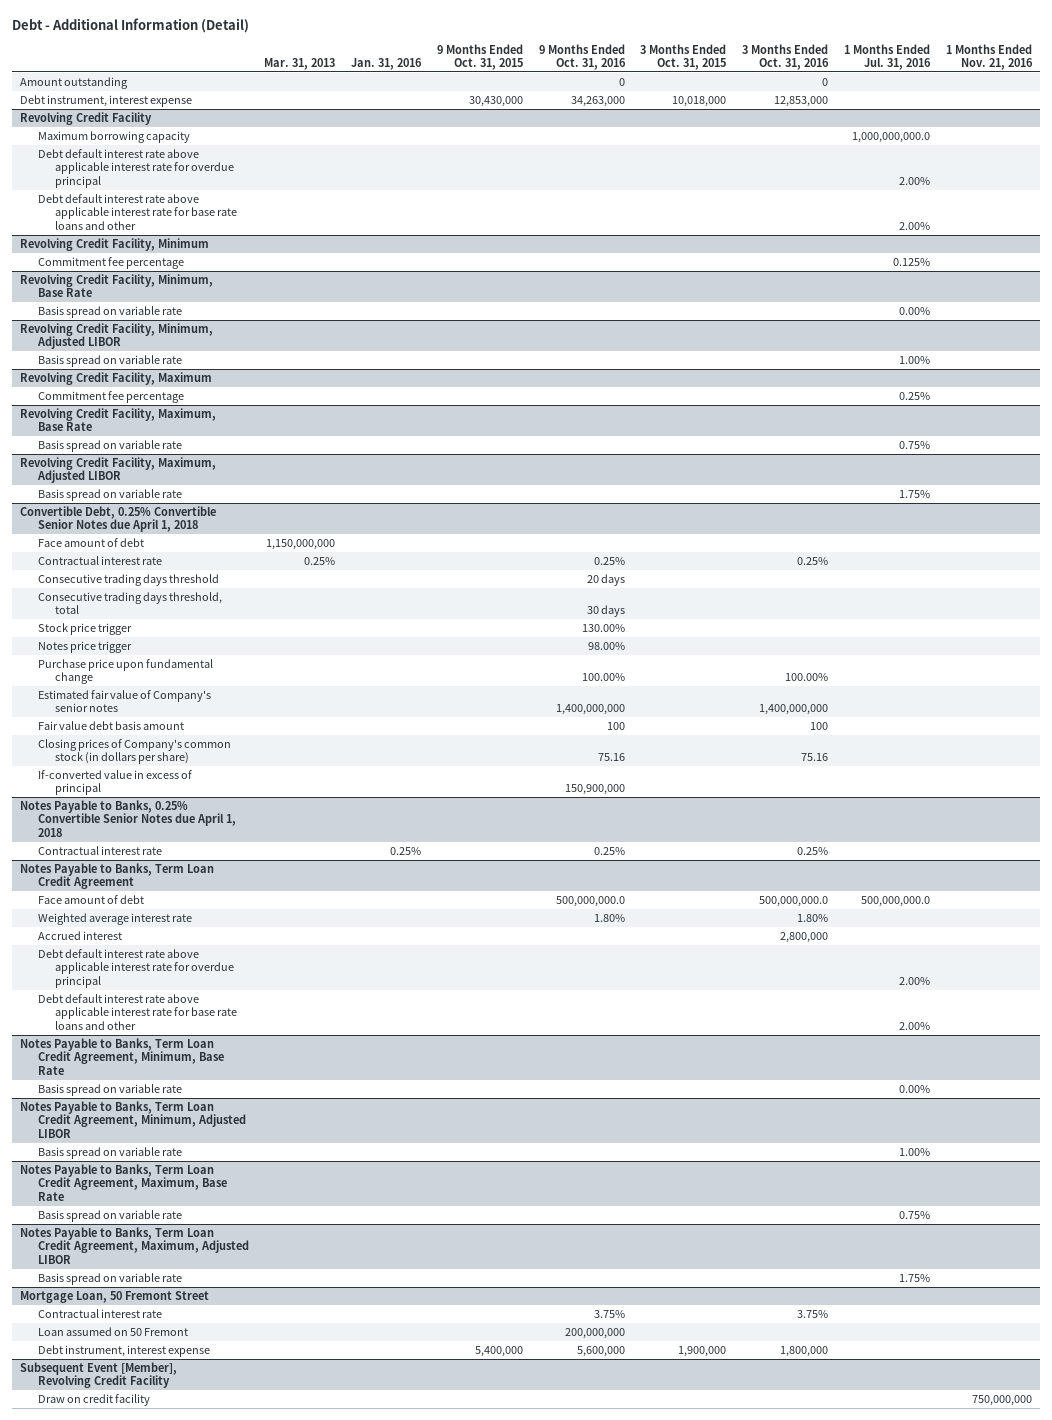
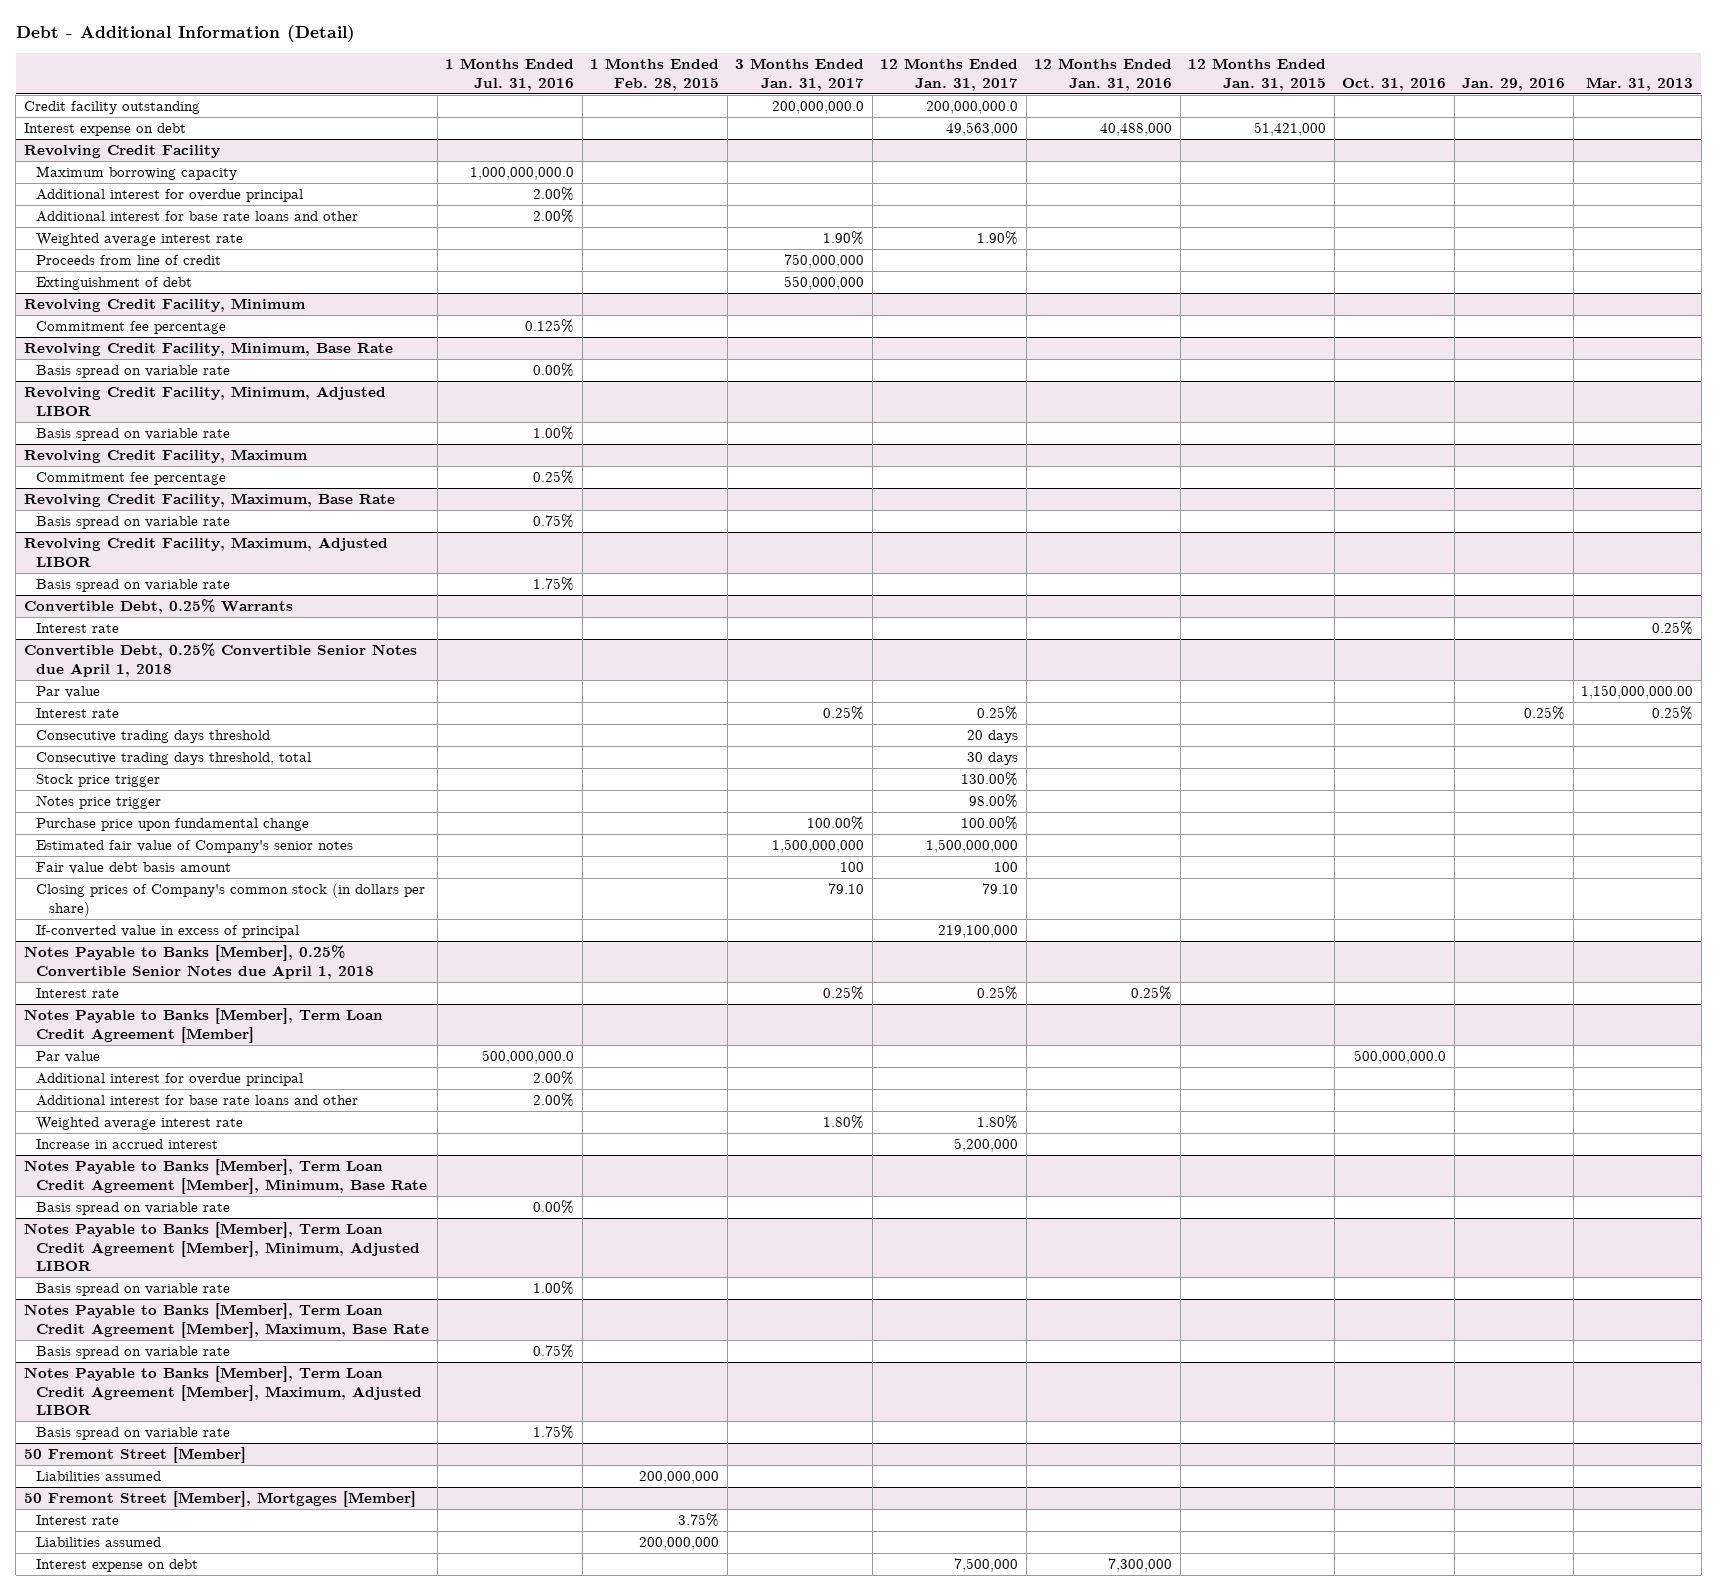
- | Mar. 31, 2013 | Jan. 31, 2016 | 9 Months Ended Oct. 31, 2015 | 9 Months Ended Oct. 31, 2016 | 3 Months Ended Oct. 31, 2015 | 3 Months Ended Oct. 31, 2016 | 1 Months Ended Jul. 31, 2016 | 1 Months Ended Nov. 21, 2016
+ | 1 Months Ended Jul. 31, 2016 | 1 Months Ended Feb. 28, 2015 | 3 Months Ended Jan. 31, 2017 | 12 Months Ended Jan. 31, 2017 | 12 Months Ended Jan. 31, 2016 | 12 Months Ended Jan. 31, 2015 | Oct. 31, 2016 | Jan. 29, 2016 | Mar. 31, 2013
- Amount outstanding | | | | 0 | | 0 | |
- Debt instrument, interest expense | | | 30,430,000 | 34,263,000 | 10,018,000 | 12,853,000 | |
+ Credit facility outstanding | | | 200,000,000.0 | 200,000,000.0 | | | | |
+ Interest expense on debt | | | | 49,563,000 | 40,488,000 | 51,421,000 | | |
@ Revolving Credit Facility
- Debt default interest rate above applicable interest rate for overdue principal | | | | | | | 2.00% |
- Debt default interest rate above applicable interest rate for base rate loans and other | | | | | | | 2.00% |
+ Additional interest for overdue principal | 2.00% | | | | | | | |
+ Additional interest for base rate loans and other | 2.00% | | | | | | | |
+ Weighted average interest rate | | | 1.90% | 1.90% | | | | |
+ Proceeds from line of credit | | | 750,000,000 | | | | | |
+ Extinguishment of debt | | | 550,000,000 | | | | | |
+ Convertible Debt, 0.25% Warrants
+ Interest rate | | | | | | | | | 0.25%
@ Convertible Debt, 0.25% Convertible Senior Notes due April 1, 2018
- Face amount of debt | 1,150,000,000 | | | | | | |
- Contractual interest rate | 0.25% | | | 0.25% | | 0.25% | |
+ Par value | | | | | | | | | 1,150,000,000.00
+ Interest rate | | | 0.25% | 0.25% | | | | 0.25% | 0.25%
- Notes Payable to Banks, 0.25% Convertible Senior Notes due April 1, 2018
- Contractual interest rate | | 0.25% | | 0.25% | | 0.25% | |
- Notes Payable to Banks, Term Loan Credit Agreement
- Face amount of debt | | | | 500,000,000.0 | | 500,000,000.0 | 500,000,000.0 |
+ Notes Payable to Banks [Member], 0.25% Convertible Senior Notes due April 1, 2018
+ Interest rate | | | 0.25% | 0.25% | 0.25% | | | |
+ Notes Payable to Banks [Member], Term Loan Credit Agreement [Member]
+ Par value | 500,000,000.0 | | | | | | 500,000,000.0 | |
+ Additional interest for overdue principal | 2.00% | | | | | | | |
+ Additional interest for base rate loans and other | 2.00% | | | | | | | |
- Accrued interest | | | | | | 2,800,000 | |
- Debt default interest rate above applicable interest rate for overdue principal | | | | | | | 2.00% |
- Debt default interest rate above applicable interest rate for base rate loans and other | | | | | | | 2.00% |
- Notes Payable to Banks, Term Loan Credit Agreement, Minimum, Base Rate
+ Increase in accrued interest | | | | 5,200,000 | | | | |
+ Notes Payable to Banks [Member], Term Loan Credit Agreement [Member], Minimum, Base Rate
- Notes Payable to Banks, Term Loan Credit Agreement, Minimum, Adjusted LIBOR
+ Notes Payable to Banks [Member], Term Loan Credit Agreement [Member], Minimum, Adjusted LIBOR
- Notes Payable to Banks, Term Loan Credit Agreement, Maximum, Base Rate
+ Notes Payable to Banks [Member], Term Loan Credit Agreement [Member], Maximum, Base Rate
- Notes Payable to Banks, Term Loan Credit Agreement, Maximum, Adjusted LIBOR
+ Notes Payable to Banks [Member], Term Loan Credit Agreement [Member], Maximum, Adjusted LIBOR
- Mortgage Loan, 50 Fremont Street
- Contractual interest rate | | | | 3.75% | | 3.75% | |
- Loan assumed on 50 Fremont | | | | 200,000,000 | | | |
- Debt instrument, interest expense | | | 5,400,000 | 5,600,000 | 1,900,000 | 1,800,000 | |
- Subsequent Event [Member], Revolving Credit Facility
- Draw on credit facility | | | | | | | | 750,000,000
+ 50 Fremont Street [Member]
+ Liabilities assumed | | 200,000,000 | | | | | | |
+ 50 Fremont Street [Member], Mortgages [Member]
+ Interest rate | | 3.75% | | | | | | |
+ Liabilities assumed | | 200,000,000 | | | | | | |
+ Interest expense on debt | | | | 7,500,000 | 7,300,000 | | | |

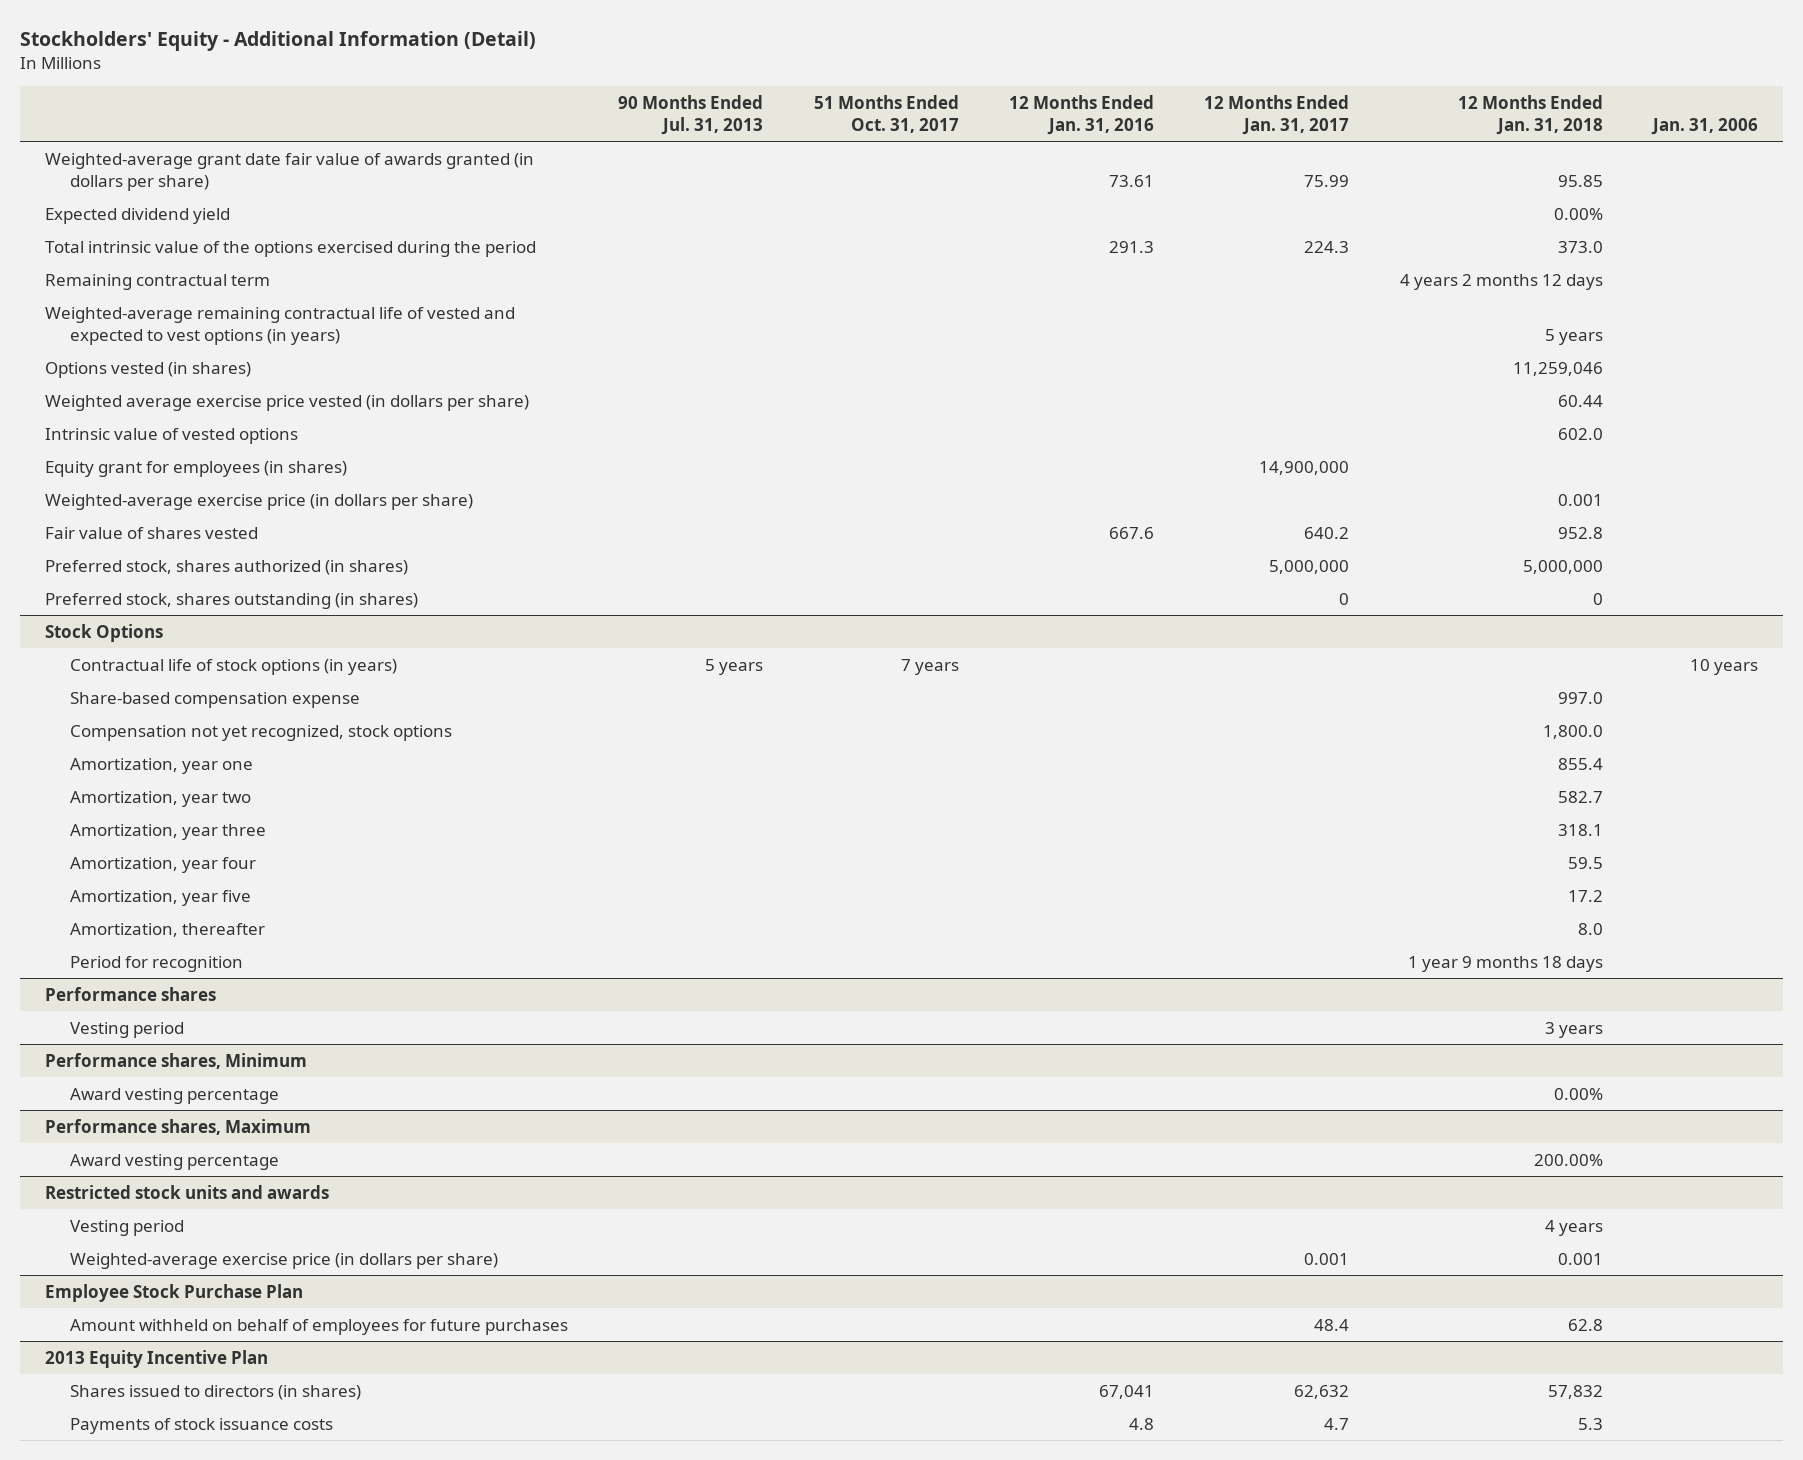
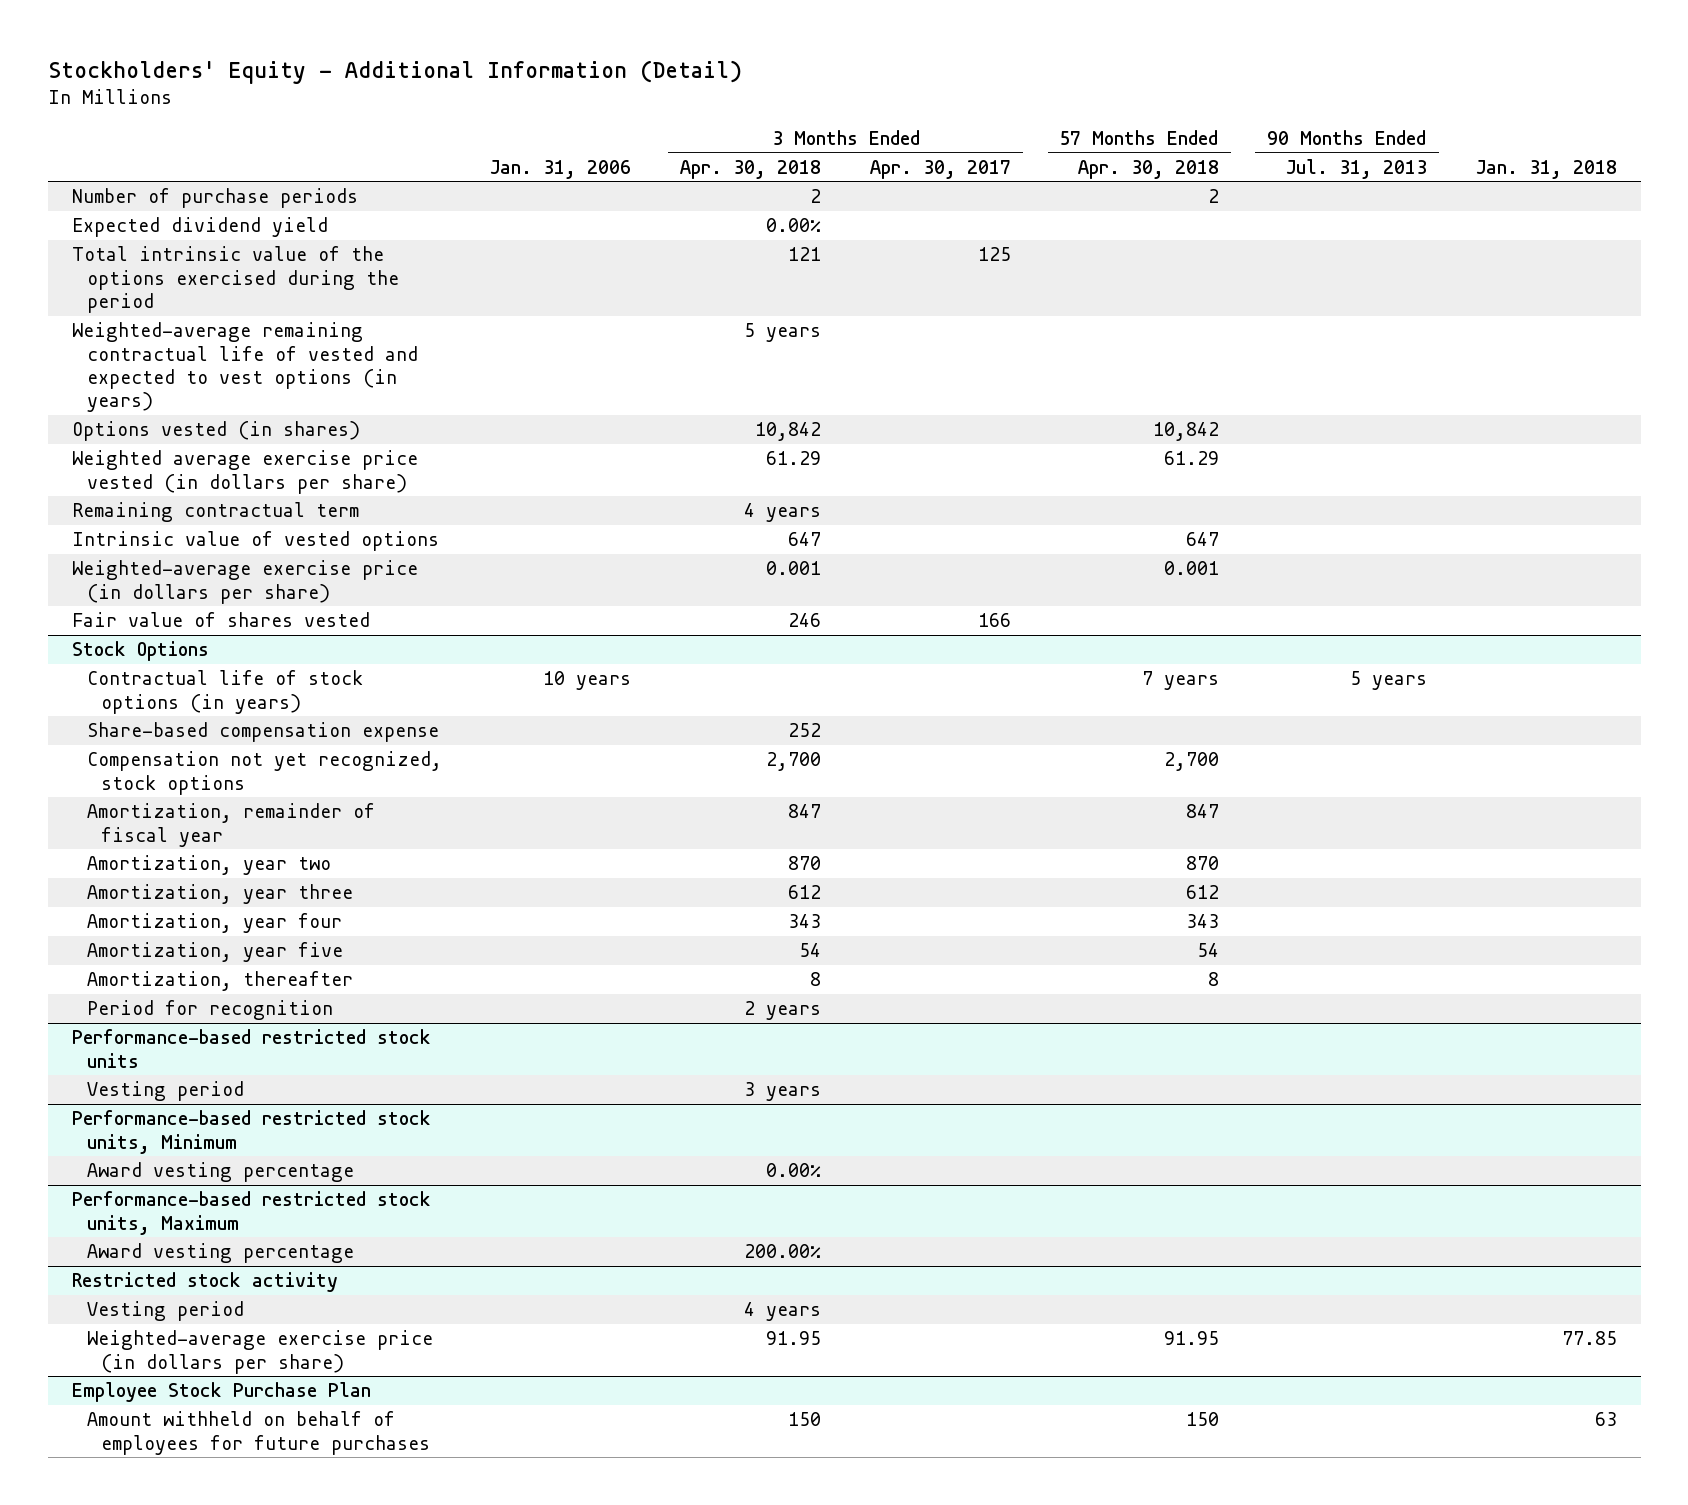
- | 90 Months Ended Jul. 31, 2013 | 51 Months Ended Oct. 31, 2017 | 12 Months Ended Jan. 31, 2016 | 12 Months Ended Jan. 31, 2017 | 12 Months Ended Jan. 31, 2018 | Jan. 31, 2006
+ | Jan. 31, 2006 | 3 Months Ended Apr. 30, 2018 | 3 Months Ended Apr. 30, 2017 | 57 Months Ended Apr. 30, 2018 | 90 Months Ended Jul. 31, 2013 | Jan. 31, 2018
- Weighted-average grant date fair value of awards granted (in dollars per share) | | | 73.61 | 75.99 | 95.85 |
+ Number of purchase periods | | 2 | | 2 | |
moved down: Remaining contractual term | | 4 years | | | |
- Equity grant for employees (in shares) | | | | 14,900,000 | |
- Preferred stock, shares authorized (in shares) | | | | 5,000,000 | 5,000,000 |
- Preferred stock, shares outstanding (in shares) | | | | 0 | 0 |
@ Stock Options
- Amortization, year one | | | | | 855.4 |
+ Amortization, remainder of fiscal year | | 847 | | 847 | |
- Performance shares
+ Performance-based restricted stock units
- Performance shares, Minimum
- Award vesting percentage | | | | | 0.00% |
- Performance shares, Maximum
- Award vesting percentage | | | | | 200.00% |
- Restricted stock units and awards
+ Performance-based restricted stock units, Minimum
+ Award vesting percentage | | 0.00% | | | |
+ Performance-based restricted stock units, Maximum
+ Award vesting percentage | | 200.00% | | | |
+ Restricted stock activity
- 2013 Equity Incentive Plan
- Shares issued to directors (in shares) | | | 67,041 | 62,632 | 57,832 |
- Payments of stock issuance costs | | | 4.8 | 4.7 | 5.3 |

